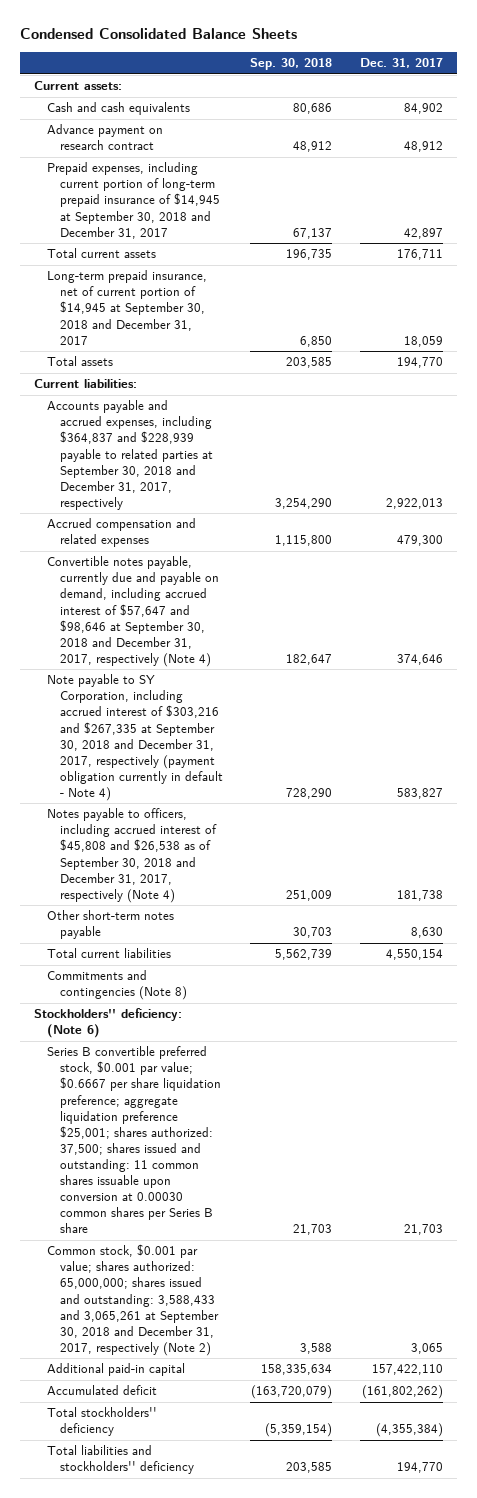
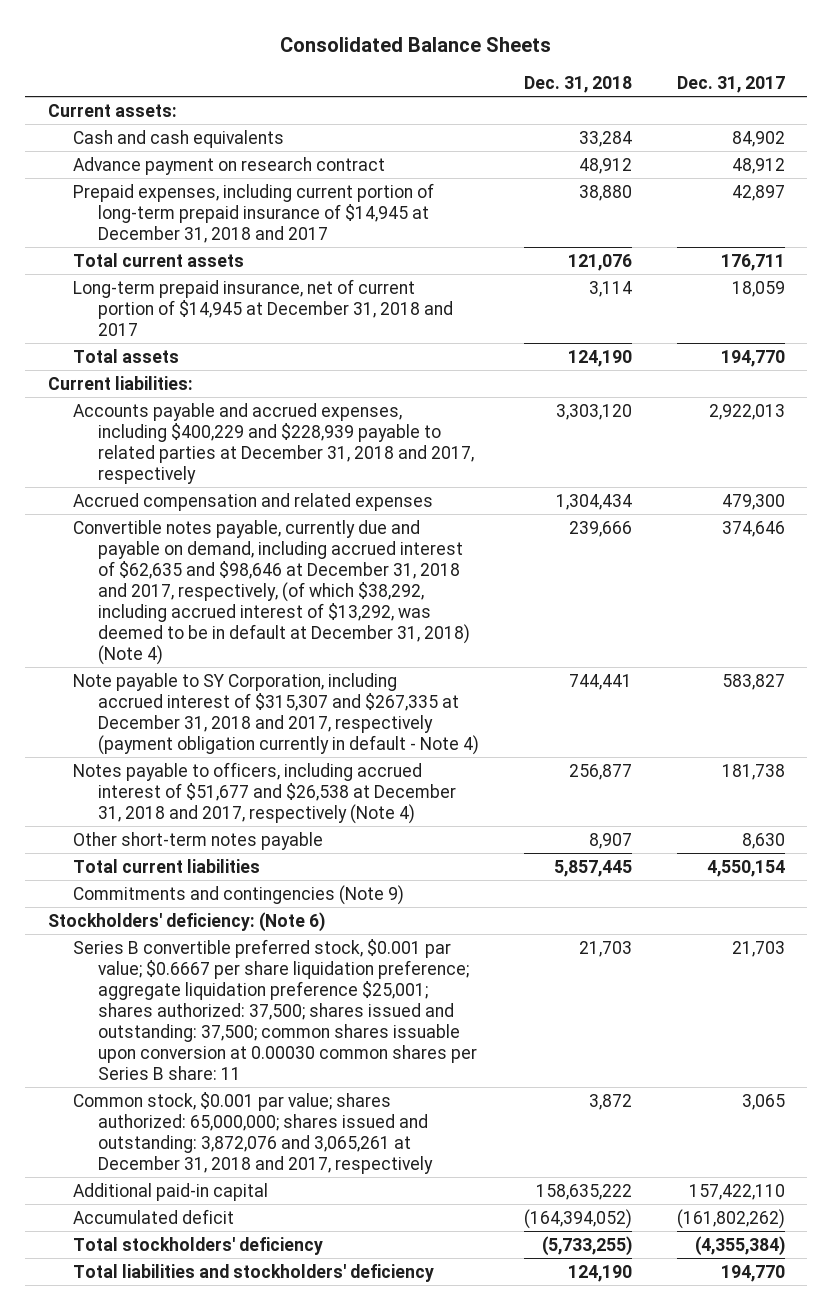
- Condensed Consolidated Balance Sheets
+ Consolidated Balance Sheets
- | Sep. 30, 2018 | Dec. 31, 2017
+ | Dec. 31, 2018 | Dec. 31, 2017
- Prepaid expenses, including current portion of long-term prepaid insurance of $14,945 at September 30, 2018 and December 31, 2017 | 67,137 | 42,897
+ Prepaid expenses, including current portion of long-term prepaid insurance of $14,945 at December 31, 2018 and 2017 | 38,880 | 42,897
- Long-term prepaid insurance, net of current portion of $14,945 at September 30, 2018 and December 31, 2017 | 6,850 | 18,059
+ Long-term prepaid insurance, net of current portion of $14,945 at December 31, 2018 and 2017 | 3,114 | 18,059
- Accounts payable and accrued expenses, including $364,837 and $228,939 payable to related parties at September 30, 2018 and December 31, 2017, respectively | 3,254,290 | 2,922,013
+ Accounts payable and accrued expenses, including $400,229 and $228,939 payable to related parties at December 31, 2018 and 2017, respectively | 3,303,120 | 2,922,013
- Convertible notes payable, currently due and payable on demand, including accrued interest of $57,647 and $98,646 at September 30, 2018 and December 31, 2017, respectively (Note 4) | 182,647 | 374,646
- Note payable to SY Corporation, including accrued interest of $303,216 and $267,335 at September 30, 2018 and December 31, 2017, respectively (payment obligation currently in default - Note 4) | 728,290 | 583,827
- Notes payable to officers, including accrued interest of $45,808 and $26,538 as of September 30, 2018 and December 31, 2017, respectively (Note 4) | 251,009 | 181,738
+ Convertible notes payable, currently due and payable on demand, including accrued interest of $62,635 and $98,646 at December 31, 2018 and 2017, respectively, (of which $38,292, including accrued interest of $13,292, was deemed to be in default at December 31, 2018) (Note 4) | 239,666 | 374,646
+ Note payable to SY Corporation, including accrued interest of $315,307 and $267,335 at December 31, 2018 and 2017, respectively (payment obligation currently in default - Note 4) | 744,441 | 583,827
+ Notes payable to officers, including accrued interest of $51,677 and $26,538 at December 31, 2018 and 2017, respectively (Note 4) | 256,877 | 181,738
- Commitments and contingencies (Note 8)
- Stockholders'' deficiency: (Note 6)
- Series B convertible preferred stock, $0.001 par value; $0.6667 per share liquidation preference; aggregate liquidation preference $25,001; shares authorized: 37,500; shares issued and outstanding: 11 common shares issuable upon conversion at 0.00030 common shares per Series B share | 21,703 | 21,703
- Common stock, $0.001 par value; shares authorized: 65,000,000; shares issued and outstanding: 3,588,433 and 3,065,261 at September 30, 2018 and December 31, 2017, respectively (Note 2) | 3,588 | 3,065
+ Commitments and contingencies (Note 9)
+ Stockholders' deficiency: (Note 6)
+ Series B convertible preferred stock, $0.001 par value; $0.6667 per share liquidation preference; aggregate liquidation preference $25,001; shares authorized: 37,500; shares issued and outstanding: 37,500; common shares issuable upon conversion at 0.00030 common shares per Series B share: 11 | 21,703 | 21,703
+ Common stock, $0.001 par value; shares authorized: 65,000,000; shares issued and outstanding: 3,872,076 and 3,065,261 at December 31, 2018 and 2017, respectively | 3,872 | 3,065
- Total stockholders'' deficiency | (5,359,154) | (4,355,384)
- Total liabilities and stockholders'' deficiency | 203,585 | 194,770
+ Total stockholders' deficiency | (5,733,255) | (4,355,384)
+ Total liabilities and stockholders' deficiency | 124,190 | 194,770

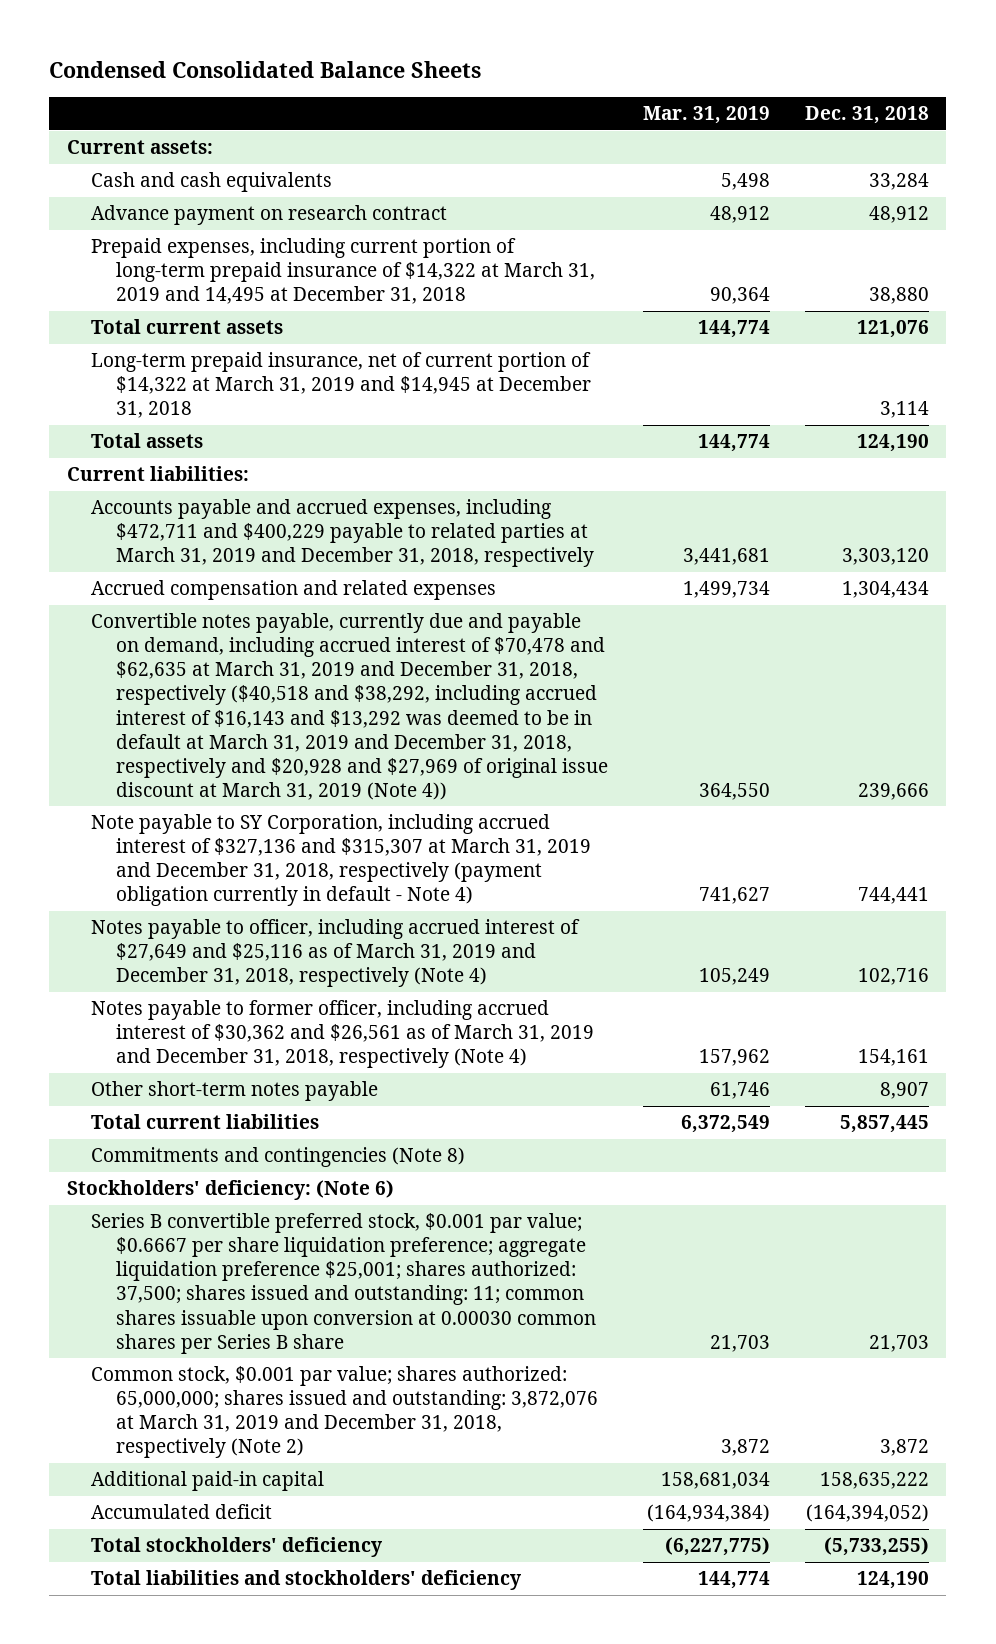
- Consolidated Balance Sheets
+ Condensed Consolidated Balance Sheets
- | Dec. 31, 2018 | Dec. 31, 2017
+ | Mar. 31, 2019 | Dec. 31, 2018
- Prepaid expenses, including current portion of long-term prepaid insurance of $14,945 at December 31, 2018 and 2017 | 38,880 | 42,897
+ Prepaid expenses, including current portion of long-term prepaid insurance of $14,322 at March 31, 2019 and 14,495 at December 31, 2018 | 90,364 | 38,880
- Long-term prepaid insurance, net of current portion of $14,945 at December 31, 2018 and 2017 | 3,114 | 18,059
+ Long-term prepaid insurance, net of current portion of $14,322 at March 31, 2019 and $14,945 at December 31, 2018 | | 3,114
- Accounts payable and accrued expenses, including $400,229 and $228,939 payable to related parties at December 31, 2018 and 2017, respectively | 3,303,120 | 2,922,013
+ Accounts payable and accrued expenses, including $472,711 and $400,229 payable to related parties at March 31, 2019 and December 31, 2018, respectively | 3,441,681 | 3,303,120
- Convertible notes payable, currently due and payable on demand, including accrued interest of $62,635 and $98,646 at December 31, 2018 and 2017, respectively, (of which $38,292, including accrued interest of $13,292, was deemed to be in default at December 31, 2018) (Note 4) | 239,666 | 374,646
- Note payable to SY Corporation, including accrued interest of $315,307 and $267,335 at December 31, 2018 and 2017, respectively (payment obligation currently in default - Note 4) | 744,441 | 583,827
- Notes payable to officers, including accrued interest of $51,677 and $26,538 at December 31, 2018 and 2017, respectively (Note 4) | 256,877 | 181,738
+ Convertible notes payable, currently due and payable on demand, including accrued interest of $70,478 and $62,635 at March 31, 2019 and December 31, 2018, respectively ($40,518 and $38,292, including accrued interest of $16,143 and $13,292 was deemed to be in default at March 31, 2019 and December 31, 2018, respectively and $20,928 and $27,969 of original issue discount at March 31, 2019 (Note 4)) | 364,550 | 239,666
+ Note payable to SY Corporation, including accrued interest of $327,136 and $315,307 at March 31, 2019 and December 31, 2018, respectively (payment obligation currently in default - Note 4) | 741,627 | 744,441
+ Notes payable to officer, including accrued interest of $27,649 and $25,116 as of March 31, 2019 and December 31, 2018, respectively (Note 4) | 105,249 | 102,716
+ Notes payable to former officer, including accrued interest of $30,362 and $26,561 as of March 31, 2019 and December 31, 2018, respectively (Note 4) | 157,962 | 154,161
- Commitments and contingencies (Note 9)
+ Commitments and contingencies (Note 8)
- Series B convertible preferred stock, $0.001 par value; $0.6667 per share liquidation preference; aggregate liquidation preference $25,001; shares authorized: 37,500; shares issued and outstanding: 37,500; common shares issuable upon conversion at 0.00030 common shares per Series B share: 11 | 21,703 | 21,703
- Common stock, $0.001 par value; shares authorized: 65,000,000; shares issued and outstanding: 3,872,076 and 3,065,261 at December 31, 2018 and 2017, respectively | 3,872 | 3,065
+ Series B convertible preferred stock, $0.001 par value; $0.6667 per share liquidation preference; aggregate liquidation preference $25,001; shares authorized: 37,500; shares issued and outstanding: 11; common shares issuable upon conversion at 0.00030 common shares per Series B share | 21,703 | 21,703
+ Common stock, $0.001 par value; shares authorized: 65,000,000; shares issued and outstanding: 3,872,076 at March 31, 2019 and December 31, 2018, respectively (Note 2) | 3,872 | 3,872

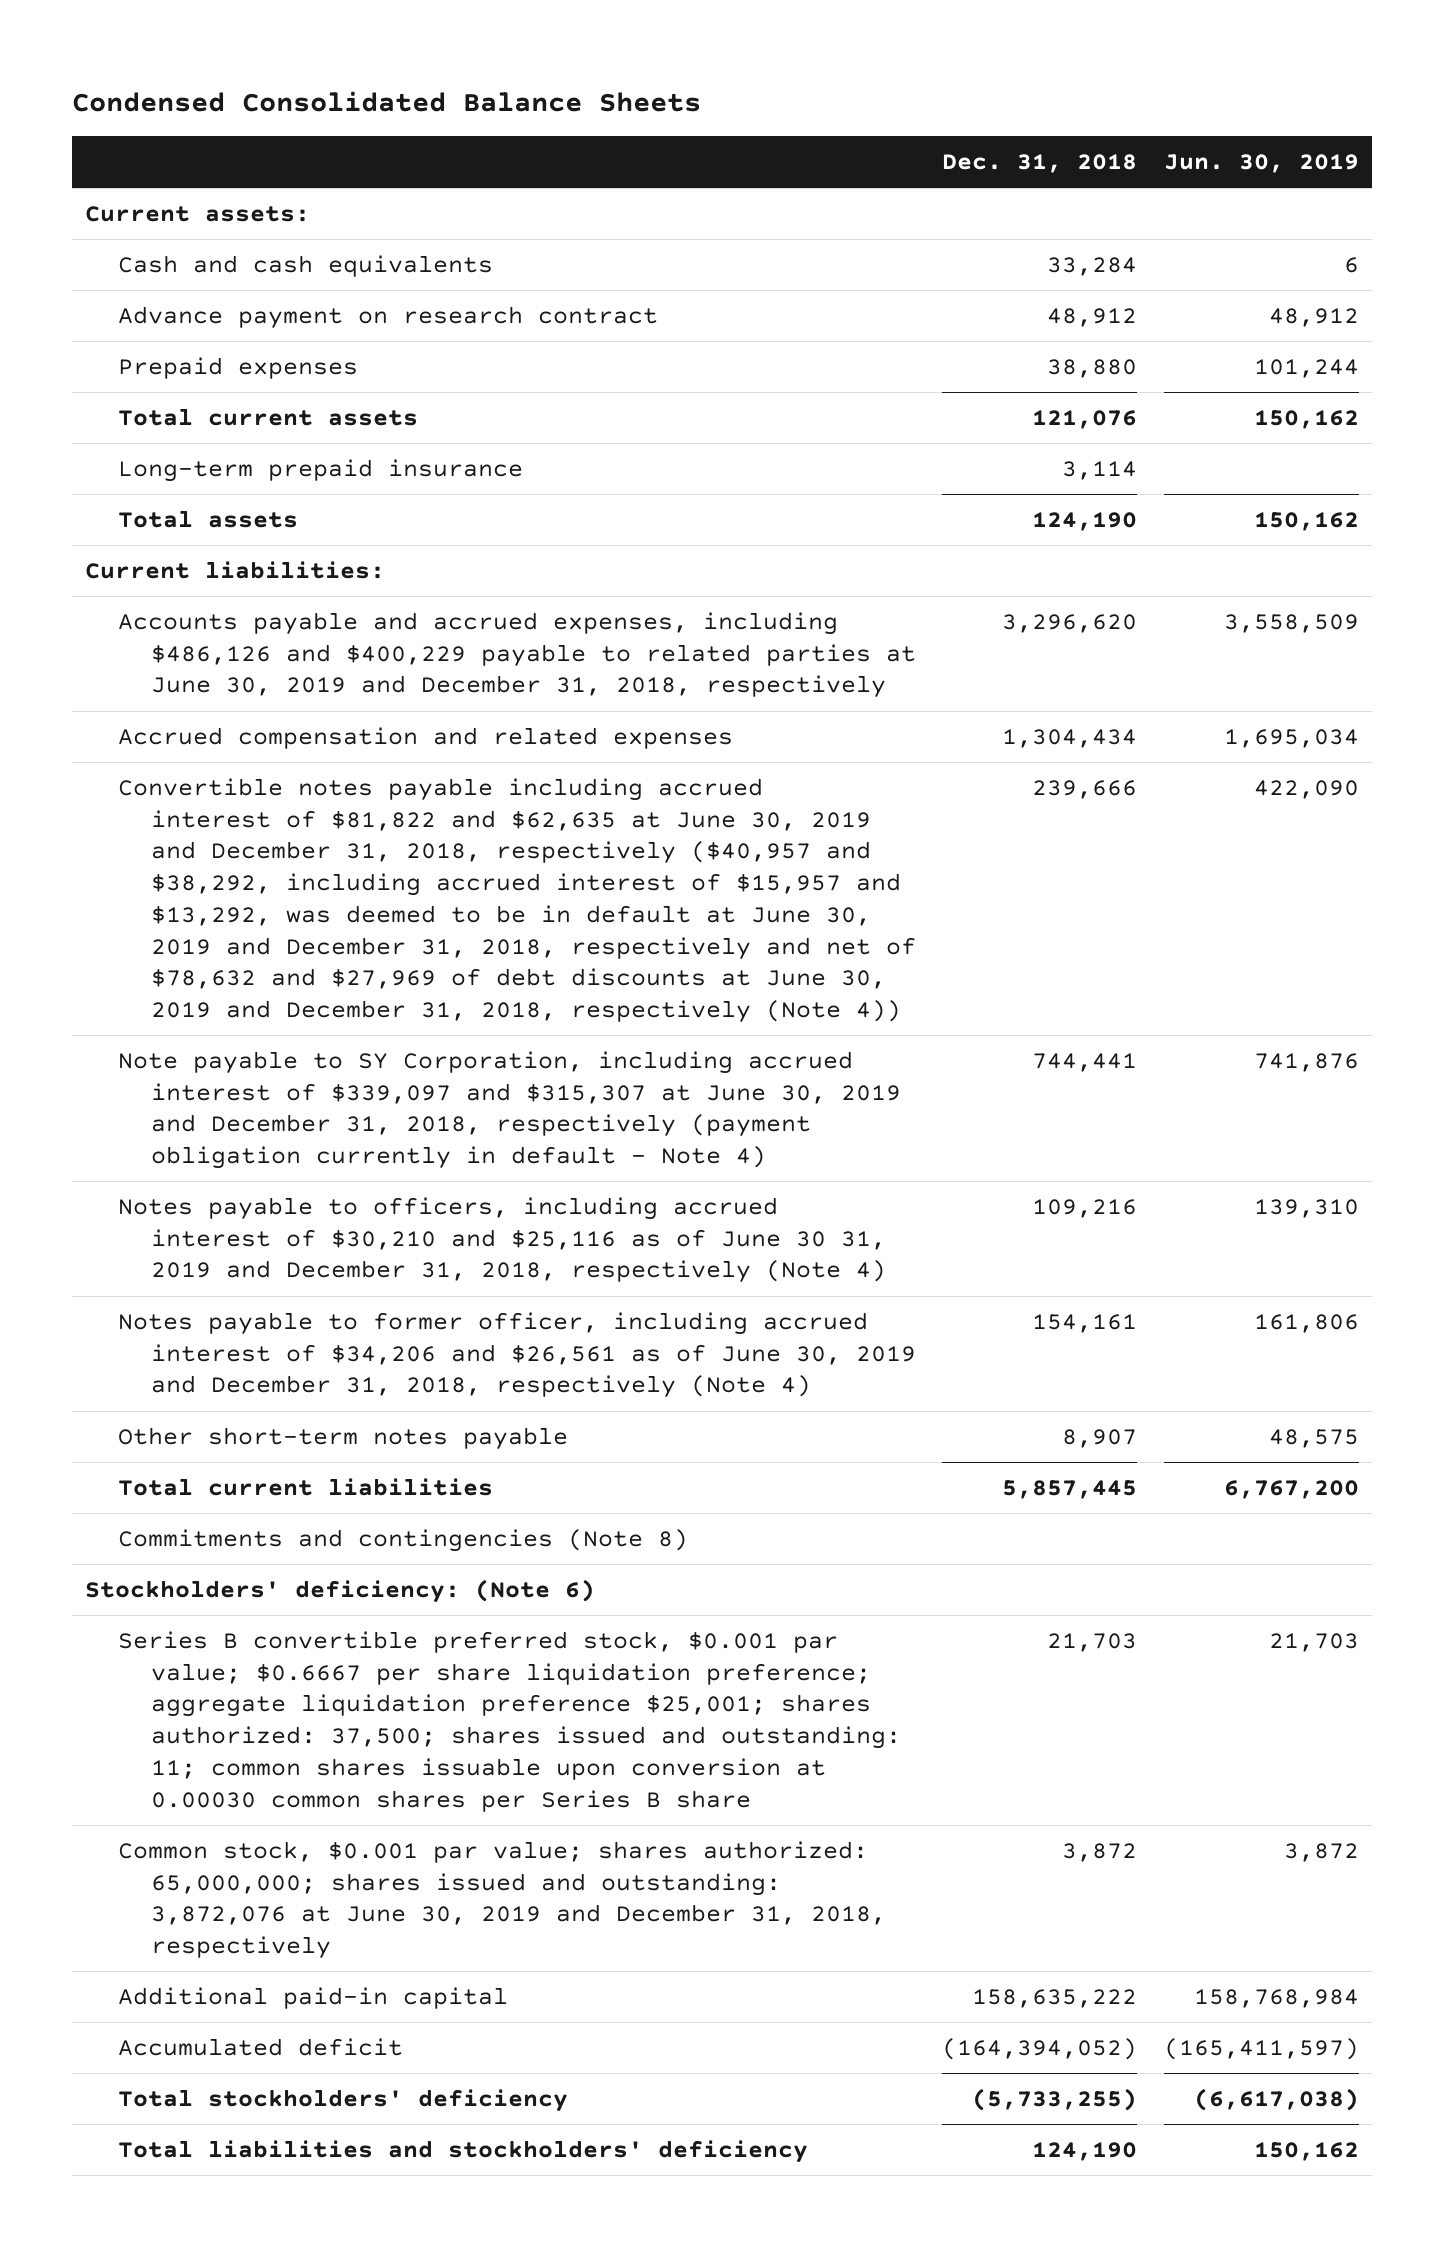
- | Mar. 31, 2019 | Dec. 31, 2018
+ | Dec. 31, 2018 | Jun. 30, 2019
- Prepaid expenses, including current portion of long-term prepaid insurance of $14,322 at March 31, 2019 and 14,495 at December 31, 2018 | 90,364 | 38,880
+ Prepaid expenses | 38,880 | 101,244
- Long-term prepaid insurance, net of current portion of $14,322 at March 31, 2019 and $14,945 at December 31, 2018 | | 3,114
+ Long-term prepaid insurance | 3,114 |
- Accounts payable and accrued expenses, including $472,711 and $400,229 payable to related parties at March 31, 2019 and December 31, 2018, respectively | 3,441,681 | 3,303,120
+ Accounts payable and accrued expenses, including $486,126 and $400,229 payable to related parties at June 30, 2019 and December 31, 2018, respectively | 3,296,620 | 3,558,509
- Convertible notes payable, currently due and payable on demand, including accrued interest of $70,478 and $62,635 at March 31, 2019 and December 31, 2018, respectively ($40,518 and $38,292, including accrued interest of $16,143 and $13,292 was deemed to be in default at March 31, 2019 and December 31, 2018, respectively and $20,928 and $27,969 of original issue discount at March 31, 2019 (Note 4)) | 364,550 | 239,666
- Note payable to SY Corporation, including accrued interest of $327,136 and $315,307 at March 31, 2019 and December 31, 2018, respectively (payment obligation currently in default - Note 4) | 741,627 | 744,441
- Notes payable to officer, including accrued interest of $27,649 and $25,116 as of March 31, 2019 and December 31, 2018, respectively (Note 4) | 105,249 | 102,716
- Notes payable to former officer, including accrued interest of $30,362 and $26,561 as of March 31, 2019 and December 31, 2018, respectively (Note 4) | 157,962 | 154,161
+ Convertible notes payable including accrued interest of $81,822 and $62,635 at June 30, 2019 and December 31, 2018, respectively ($40,957 and $38,292, including accrued interest of $15,957 and $13,292, was deemed to be in default at June 30, 2019 and December 31, 2018, respectively and net of $78,632 and $27,969 of debt discounts at June 30, 2019 and December 31, 2018, respectively (Note 4)) | 239,666 | 422,090
+ Note payable to SY Corporation, including accrued interest of $339,097 and $315,307 at June 30, 2019 and December 31, 2018, respectively (payment obligation currently in default - Note 4) | 744,441 | 741,876
+ Notes payable to officers, including accrued interest of $30,210 and $25,116 as of June 30 31, 2019 and December 31, 2018, respectively (Note 4) | 109,216 | 139,310
+ Notes payable to former officer, including accrued interest of $34,206 and $26,561 as of June 30, 2019 and December 31, 2018, respectively (Note 4) | 154,161 | 161,806
- Common stock, $0.001 par value; shares authorized: 65,000,000; shares issued and outstanding: 3,872,076 at March 31, 2019 and December 31, 2018, respectively (Note 2) | 3,872 | 3,872
+ Common stock, $0.001 par value; shares authorized: 65,000,000; shares issued and outstanding: 3,872,076 at June 30, 2019 and December 31, 2018, respectively | 3,872 | 3,872

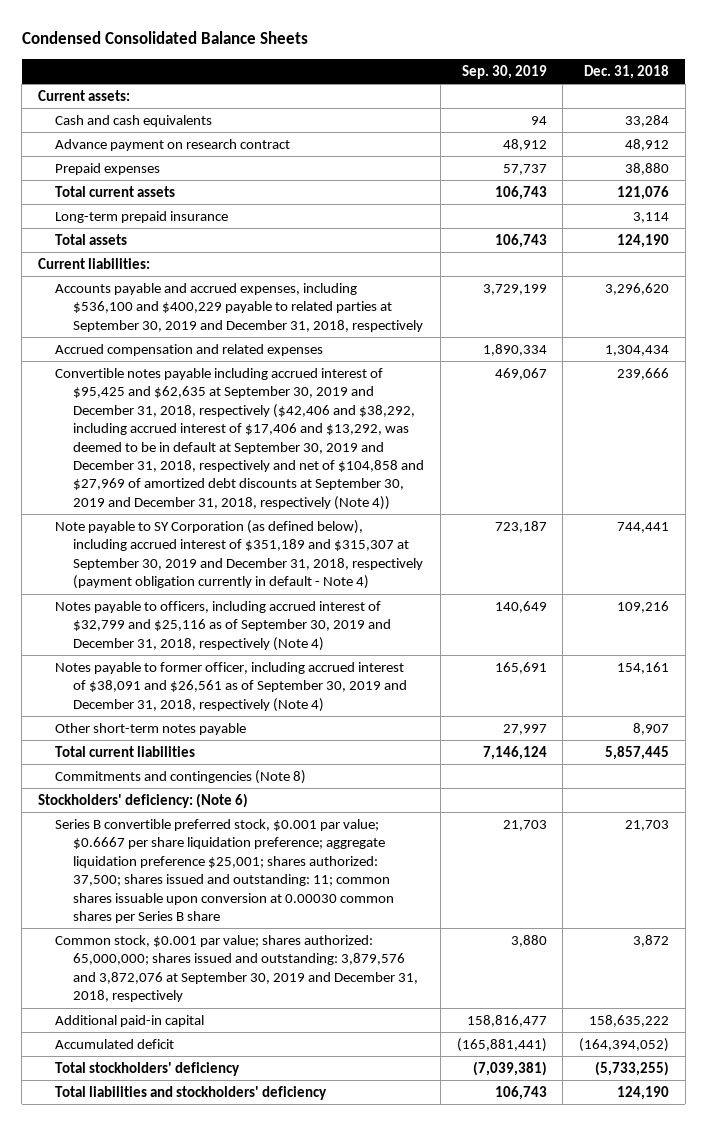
- | Dec. 31, 2018 | Jun. 30, 2019
+ | Sep. 30, 2019 | Dec. 31, 2018
- Accounts payable and accrued expenses, including $486,126 and $400,229 payable to related parties at June 30, 2019 and December 31, 2018, respectively | 3,296,620 | 3,558,509
+ Accounts payable and accrued expenses, including $536,100 and $400,229 payable to related parties at September 30, 2019 and December 31, 2018, respectively | 3,729,199 | 3,296,620
- Convertible notes payable including accrued interest of $81,822 and $62,635 at June 30, 2019 and December 31, 2018, respectively ($40,957 and $38,292, including accrued interest of $15,957 and $13,292, was deemed to be in default at June 30, 2019 and December 31, 2018, respectively and net of $78,632 and $27,969 of debt discounts at June 30, 2019 and December 31, 2018, respectively (Note 4)) | 239,666 | 422,090
- Note payable to SY Corporation, including accrued interest of $339,097 and $315,307 at June 30, 2019 and December 31, 2018, respectively (payment obligation currently in default - Note 4) | 744,441 | 741,876
- Notes payable to officers, including accrued interest of $30,210 and $25,116 as of June 30 31, 2019 and December 31, 2018, respectively (Note 4) | 109,216 | 139,310
- Notes payable to former officer, including accrued interest of $34,206 and $26,561 as of June 30, 2019 and December 31, 2018, respectively (Note 4) | 154,161 | 161,806
+ Convertible notes payable including accrued interest of $95,425 and $62,635 at September 30, 2019 and December 31, 2018, respectively ($42,406 and $38,292, including accrued interest of $17,406 and $13,292, was deemed to be in default at September 30, 2019 and December 31, 2018, respectively and net of $104,858 and $27,969 of amortized debt discounts at September 30, 2019 and December 31, 2018, respectively (Note 4)) | 469,067 | 239,666
+ Note payable to SY Corporation (as defined below), including accrued interest of $351,189 and $315,307 at September 30, 2019 and December 31, 2018, respectively (payment obligation currently in default - Note 4) | 723,187 | 744,441
+ Notes payable to officers, including accrued interest of $32,799 and $25,116 as of September 30, 2019 and December 31, 2018, respectively (Note 4) | 140,649 | 109,216
+ Notes payable to former officer, including accrued interest of $38,091 and $26,561 as of September 30, 2019 and December 31, 2018, respectively (Note 4) | 165,691 | 154,161
- Common stock, $0.001 par value; shares authorized: 65,000,000; shares issued and outstanding: 3,872,076 at June 30, 2019 and December 31, 2018, respectively | 3,872 | 3,872
+ Common stock, $0.001 par value; shares authorized: 65,000,000; shares issued and outstanding: 3,879,576 and 3,872,076 at September 30, 2019 and December 31, 2018, respectively | 3,880 | 3,872

